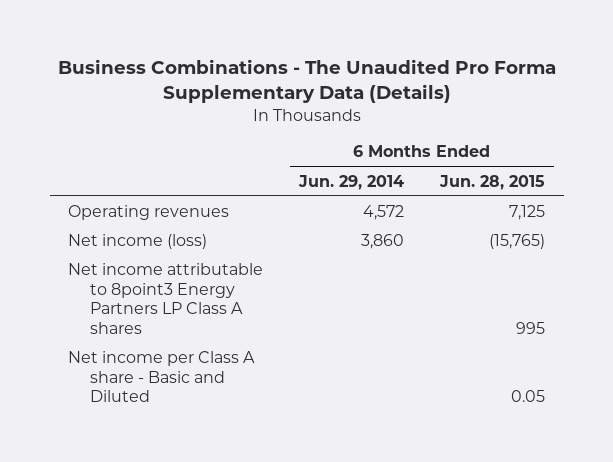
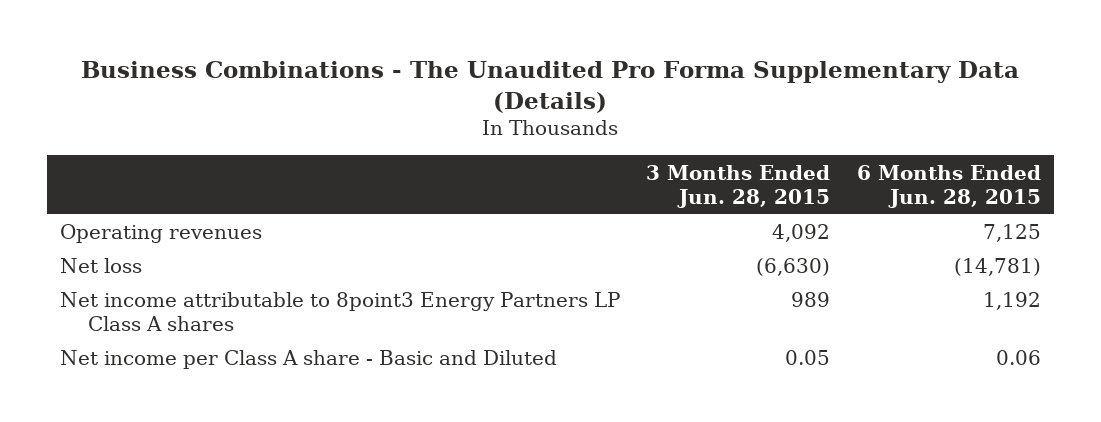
- | 6 Months Ended Jun. 29, 2014 | 6 Months Ended Jun. 28, 2015
+ | 3 Months Ended Jun. 28, 2015 | 6 Months Ended Jun. 28, 2015
- Net income (loss) | 3,860 | (15,765)
- Net income attributable to 8point3 Energy Partners LP Class A shares | | 995
- Net income per Class A share - Basic and Diluted | | 0.05
+ Net loss | (6,630) | (14,781)
+ Net income attributable to 8point3 Energy Partners LP Class A shares | 989 | 1,192
+ Net income per Class A share - Basic and Diluted | 0.05 | 0.06

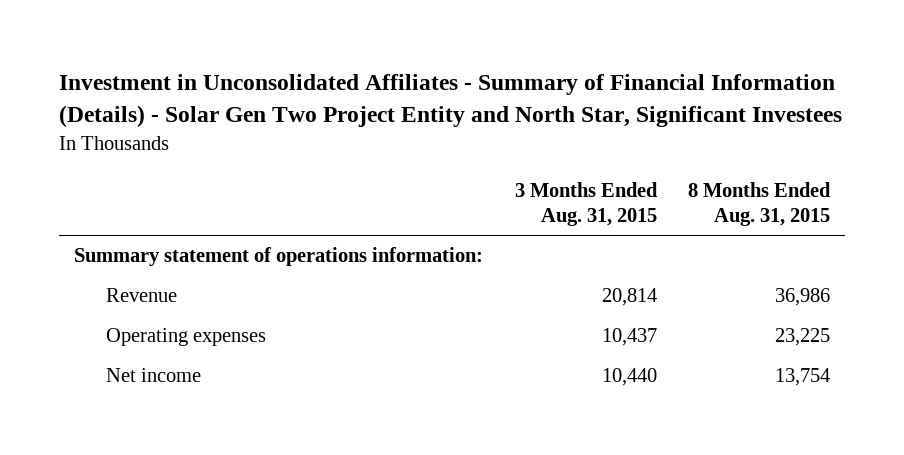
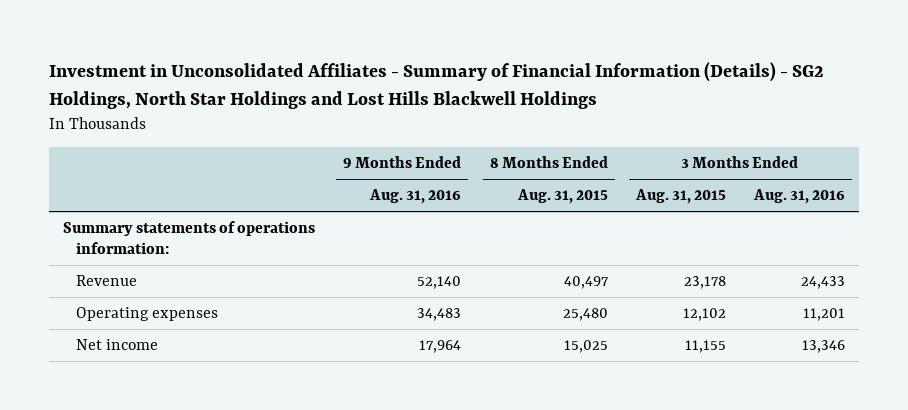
- Investment in Unconsolidated Affiliates - Summary of Financial Information (Details) - Solar Gen Two Project Entity and North Star, Significant Investees
+ Investment in Unconsolidated Affiliates - Summary of Financial Information (Details) - SG2 Holdings, North Star Holdings and Lost Hills Blackwell Holdings
- | 3 Months Ended Aug. 31, 2015 | 8 Months Ended Aug. 31, 2015
+ | 9 Months Ended Aug. 31, 2016 | 8 Months Ended Aug. 31, 2015 | 3 Months Ended Aug. 31, 2015 | 3 Months Ended Aug. 31, 2016
- Summary statement of operations information:
- Revenue | 20,814 | 36,986
- Operating expenses | 10,437 | 23,225
- Net income | 10,440 | 13,754
+ Summary statements of operations information:
+ Revenue | 52,140 | 40,497 | 23,178 | 24,433
+ Operating expenses | 34,483 | 25,480 | 12,102 | 11,201
+ Net income | 17,964 | 15,025 | 11,155 | 13,346

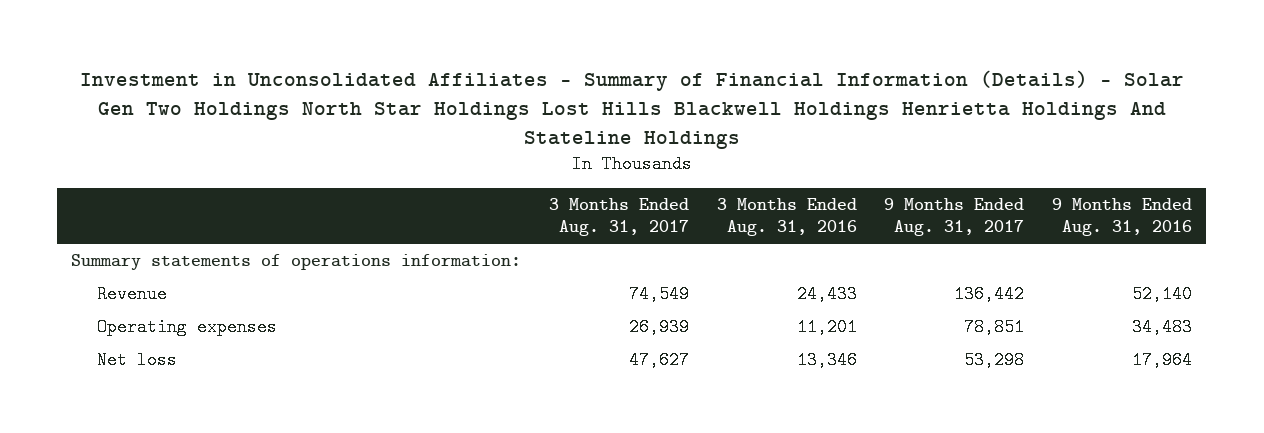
- Investment in Unconsolidated Affiliates - Summary of Financial Information (Details) - SG2 Holdings, North Star Holdings and Lost Hills Blackwell Holdings
+ Investment in Unconsolidated Affiliates - Summary of Financial Information (Details) - Solar Gen Two Holdings North Star Holdings Lost Hills Blackwell Holdings Henrietta Holdings And Stateline Holdings
- | 9 Months Ended Aug. 31, 2016 | 8 Months Ended Aug. 31, 2015 | 3 Months Ended Aug. 31, 2015 | 3 Months Ended Aug. 31, 2016
+ | 3 Months Ended Aug. 31, 2017 | 3 Months Ended Aug. 31, 2016 | 9 Months Ended Aug. 31, 2017 | 9 Months Ended Aug. 31, 2016
- Net income | 17,964 | 15,025 | 11,155 | 13,346
+ Net loss | 47,627 | 13,346 | 53,298 | 17,964

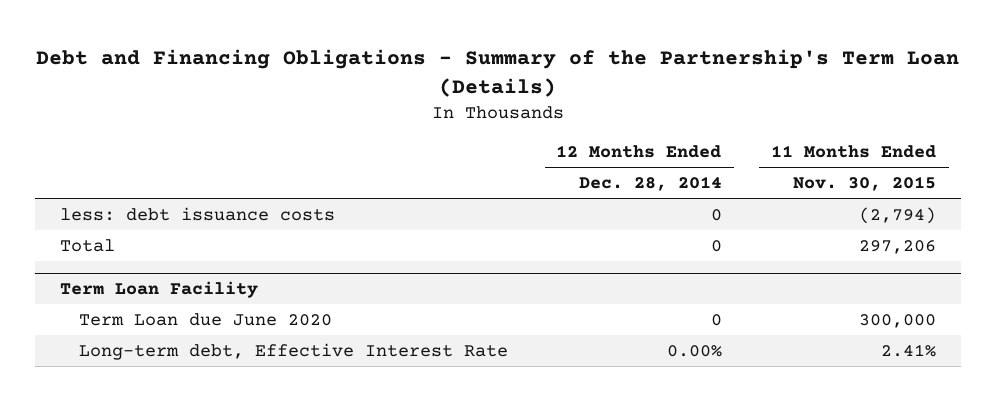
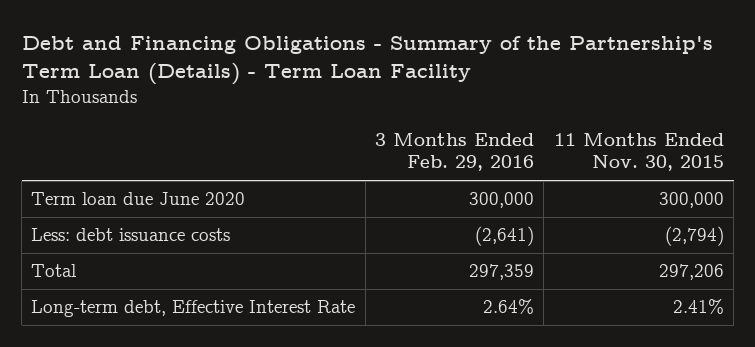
- Debt and Financing Obligations - Summary of the Partnership's Term Loan (Details)
+ Debt and Financing Obligations - Summary of the Partnership's Term Loan (Details) - Term Loan Facility
- | 12 Months Ended Dec. 28, 2014 | 11 Months Ended Nov. 30, 2015
+ | 3 Months Ended Feb. 29, 2016 | 11 Months Ended Nov. 30, 2015
- less: debt issuance costs | 0 | (2,794)
+ Term loan due June 2020 | 300,000 | 300,000
+ Less: debt issuance costs | (2,641) | (2,794)
- Term Loan Facility
- Term Loan due June 2020 | 0 | 300,000

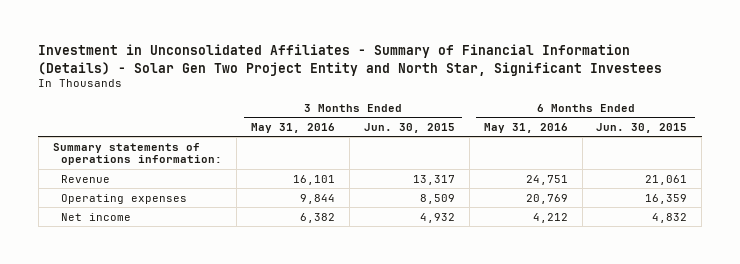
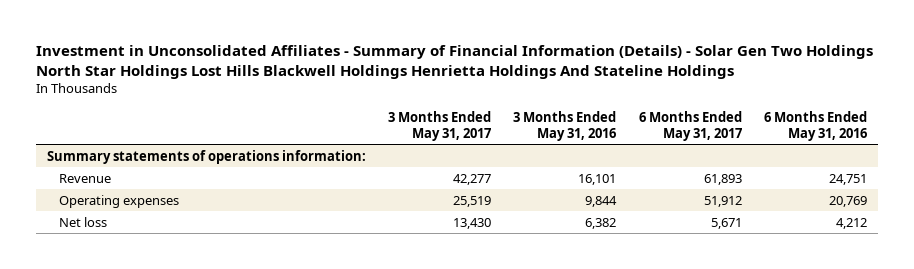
- Investment in Unconsolidated Affiliates - Summary of Financial Information (Details) - Solar Gen Two Project Entity and North Star, Significant Investees
+ Investment in Unconsolidated Affiliates - Summary of Financial Information (Details) - Solar Gen Two Holdings North Star Holdings Lost Hills Blackwell Holdings Henrietta Holdings And Stateline Holdings
- | 3 Months Ended May 31, 2016 | 3 Months Ended Jun. 30, 2015 | 6 Months Ended May 31, 2016 | 6 Months Ended Jun. 30, 2015
+ | 3 Months Ended May 31, 2017 | 3 Months Ended May 31, 2016 | 6 Months Ended May 31, 2017 | 6 Months Ended May 31, 2016
- Net income | 6,382 | 4,932 | 4,212 | 4,832
+ Net loss | 13,430 | 6,382 | 5,671 | 4,212

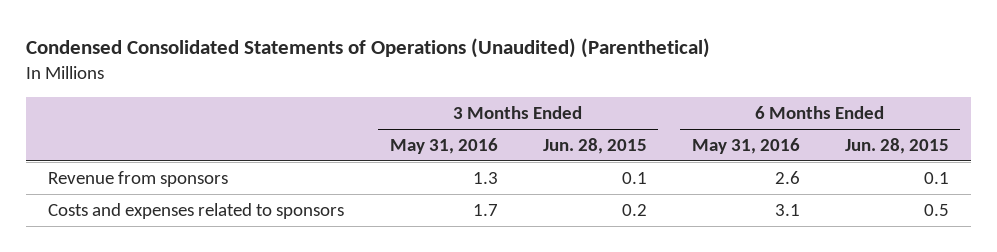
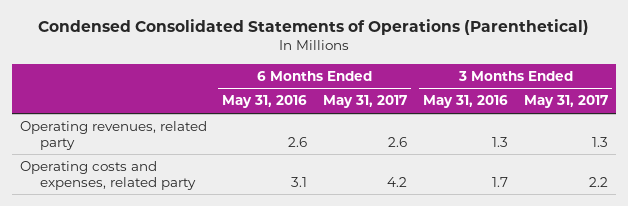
- Condensed Consolidated Statements of Operations (Unaudited) (Parenthetical)
+ Condensed Consolidated Statements of Operations (Parenthetical)
- | 3 Months Ended May 31, 2016 | 3 Months Ended Jun. 28, 2015 | 6 Months Ended May 31, 2016 | 6 Months Ended Jun. 28, 2015
+ | 6 Months Ended May 31, 2016 | 6 Months Ended May 31, 2017 | 3 Months Ended May 31, 2016 | 3 Months Ended May 31, 2017
- Revenue from sponsors | 1.3 | 0.1 | 2.6 | 0.1
- Costs and expenses related to sponsors | 1.7 | 0.2 | 3.1 | 0.5
+ Operating revenues, related party | 2.6 | 2.6 | 1.3 | 1.3
+ Operating costs and expenses, related party | 3.1 | 4.2 | 1.7 | 2.2

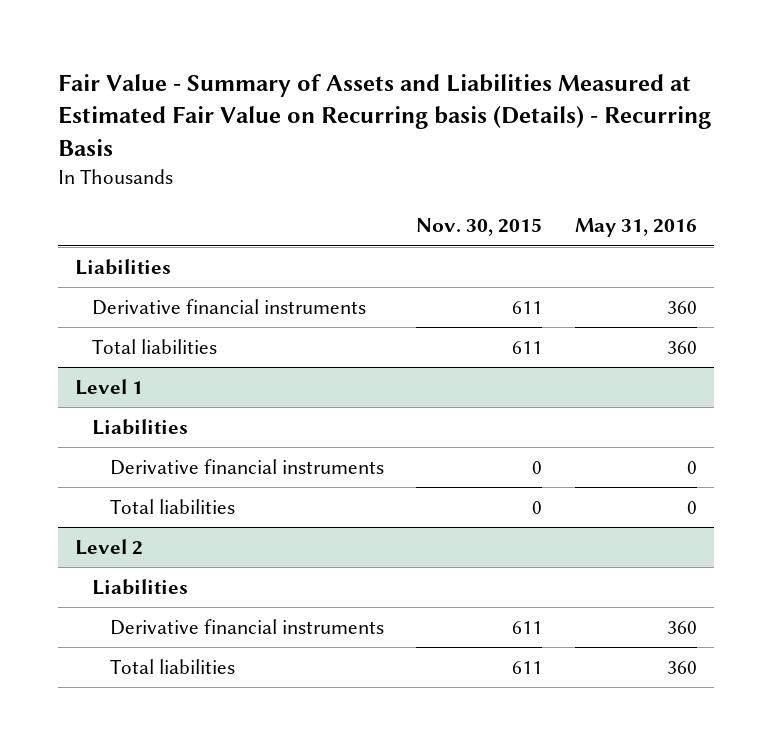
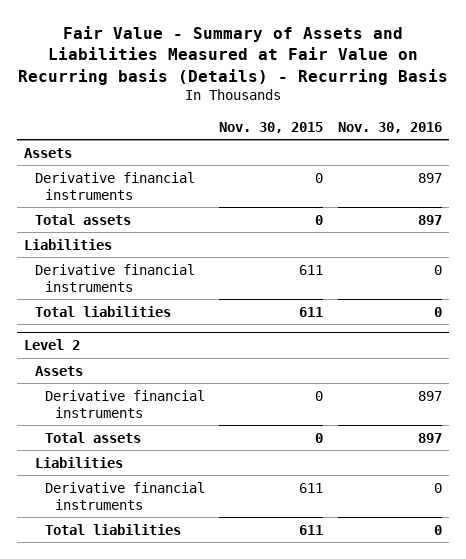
- Fair Value - Summary of Assets and Liabilities Measured at Estimated Fair Value on Recurring basis (Details) - Recurring Basis
+ Fair Value - Summary of Assets and Liabilities Measured at Fair Value on Recurring basis (Details) - Recurring Basis
- | Nov. 30, 2015 | May 31, 2016
+ | Nov. 30, 2015 | Nov. 30, 2016
+ Assets
+ Derivative financial instruments | 0 | 897
+ Total assets | 0 | 897
- Level 1
- Liabilities
- Derivative financial instruments | 0 | 0
- Total liabilities | 0 | 0
@ Level 2
+ Assets
+ Derivative financial instruments | 0 | 897
+ Total assets | 0 | 897

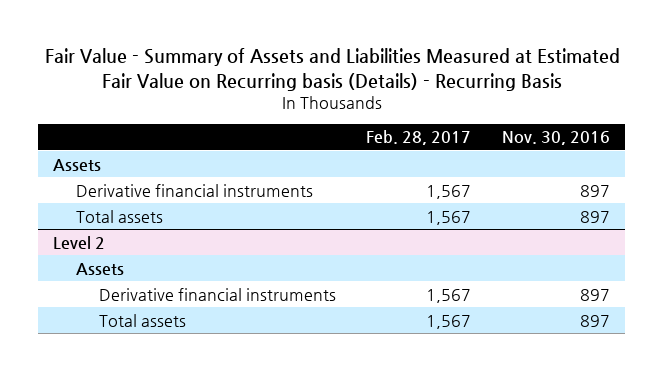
- Fair Value - Summary of Assets and Liabilities Measured at Fair Value on Recurring basis (Details) - Recurring Basis
+ Fair Value - Summary of Assets and Liabilities Measured at Estimated Fair Value on Recurring basis (Details) - Recurring Basis
- | Nov. 30, 2015 | Nov. 30, 2016
+ | Feb. 28, 2017 | Nov. 30, 2016
- Liabilities
- Derivative financial instruments | 611 | 0
- Total liabilities | 611 | 0
@ Level 2
- Liabilities
- Derivative financial instruments | 611 | 0
- Total liabilities | 611 | 0

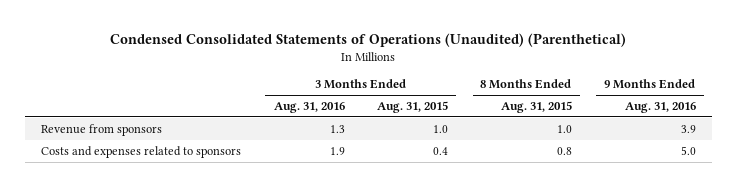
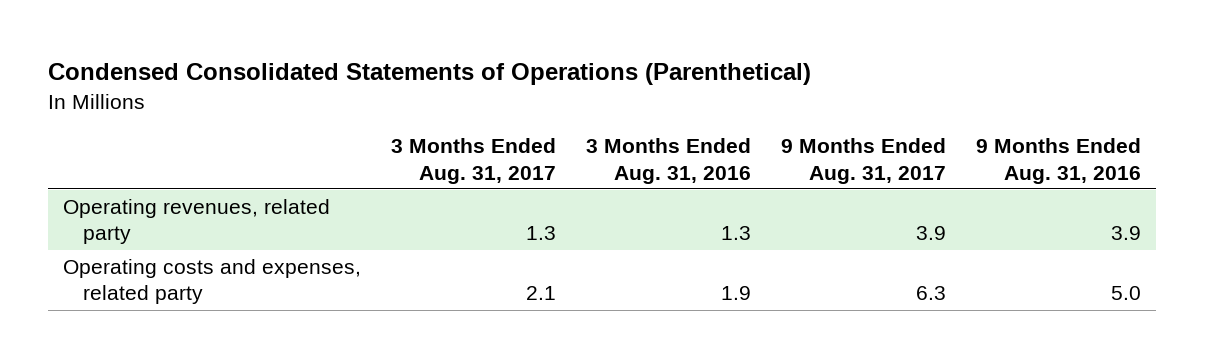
- Condensed Consolidated Statements of Operations (Unaudited) (Parenthetical)
+ Condensed Consolidated Statements of Operations (Parenthetical)
- | 3 Months Ended Aug. 31, 2016 | 3 Months Ended Aug. 31, 2015 | 8 Months Ended Aug. 31, 2015 | 9 Months Ended Aug. 31, 2016
+ | 3 Months Ended Aug. 31, 2017 | 3 Months Ended Aug. 31, 2016 | 9 Months Ended Aug. 31, 2017 | 9 Months Ended Aug. 31, 2016
- Revenue from sponsors | 1.3 | 1.0 | 1.0 | 3.9
- Costs and expenses related to sponsors | 1.9 | 0.4 | 0.8 | 5.0
+ Operating revenues, related party | 1.3 | 1.3 | 3.9 | 3.9
+ Operating costs and expenses, related party | 2.1 | 1.9 | 6.3 | 5.0

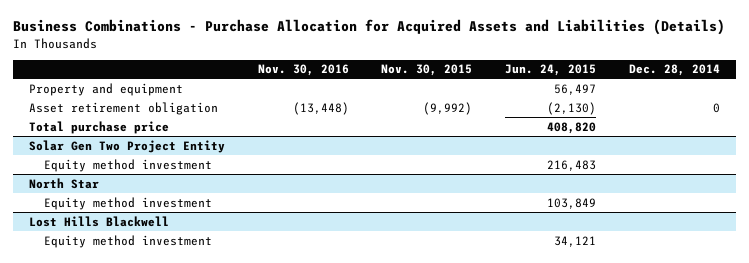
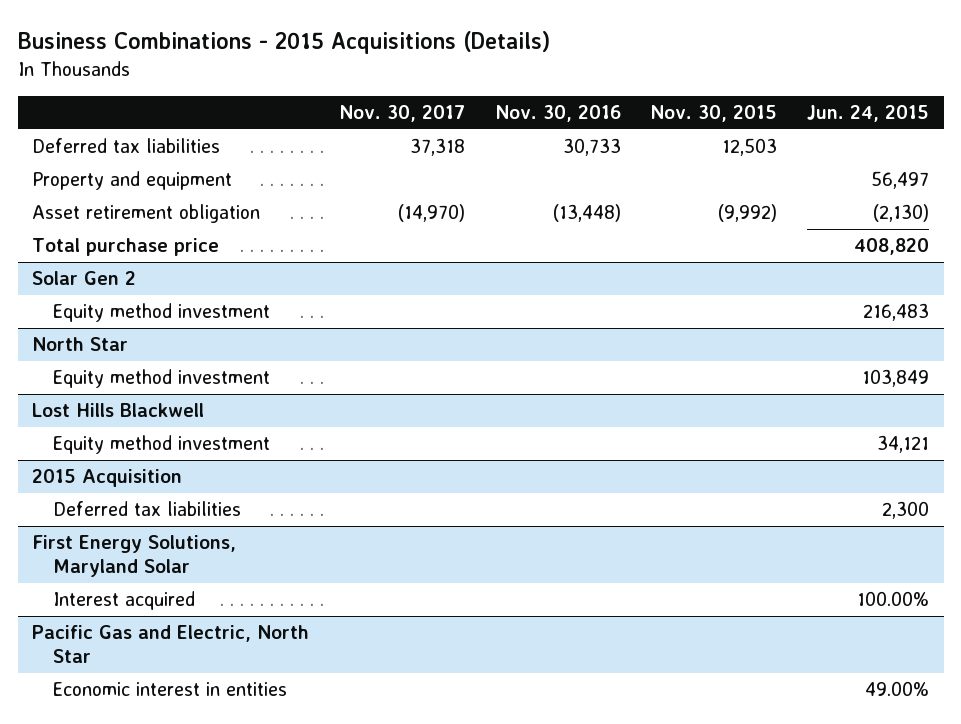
- Business Combinations - Purchase Allocation for Acquired Assets and Liabilities (Details)
+ Business Combinations - 2015 Acquisitions (Details)
- | Nov. 30, 2016 | Nov. 30, 2015 | Jun. 24, 2015 | Dec. 28, 2014
+ | Nov. 30, 2017 | Nov. 30, 2016 | Nov. 30, 2015 | Jun. 24, 2015
+ Deferred tax liabilities | 37,318 | 30,733 | 12,503 |
- Solar Gen Two Project Entity
+ Solar Gen 2
+ 2015 Acquisition
+ Deferred tax liabilities | | | | 2,300
+ First Energy Solutions, Maryland Solar
+ Interest acquired | | | | 100.00%
+ Pacific Gas and Electric, North Star
+ Economic interest in entities | | | | 49.00%

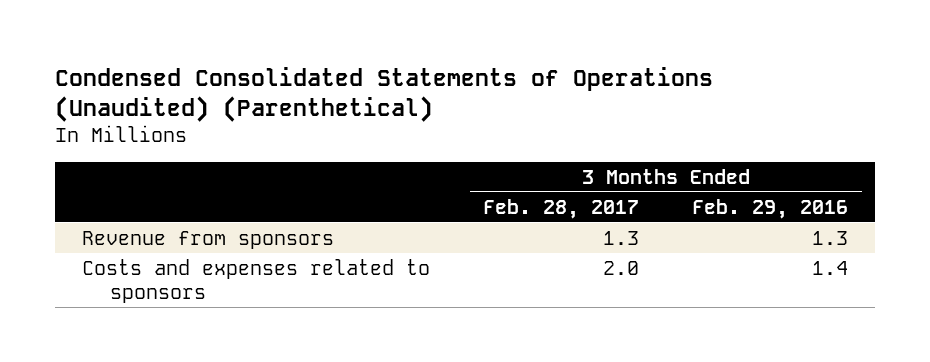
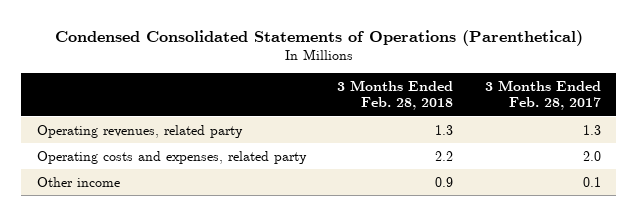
- Condensed Consolidated Statements of Operations (Unaudited) (Parenthetical)
+ Condensed Consolidated Statements of Operations (Parenthetical)
- | 3 Months Ended Feb. 28, 2017 | 3 Months Ended Feb. 29, 2016
+ | 3 Months Ended Feb. 28, 2018 | 3 Months Ended Feb. 28, 2017
- Revenue from sponsors | 1.3 | 1.3
- Costs and expenses related to sponsors | 2.0 | 1.4
+ Operating revenues, related party | 1.3 | 1.3
+ Operating costs and expenses, related party | 2.2 | 2.0
+ Other income | 0.9 | 0.1

